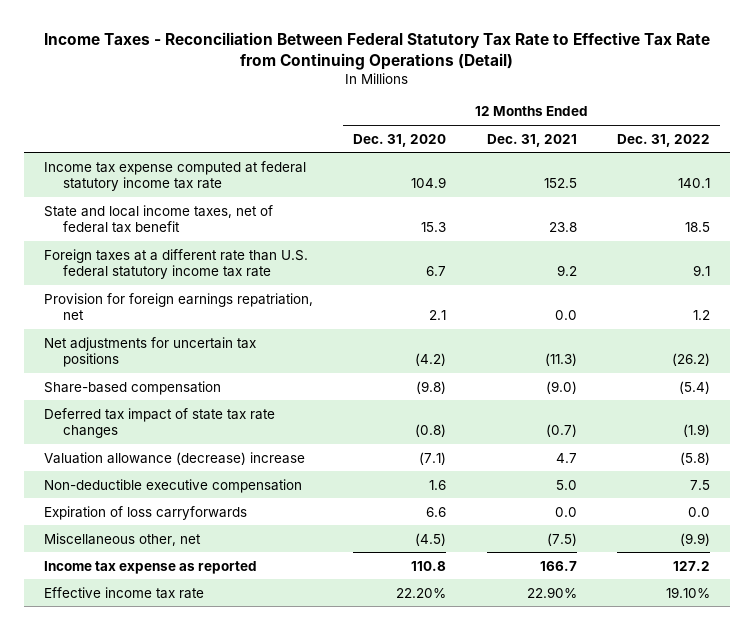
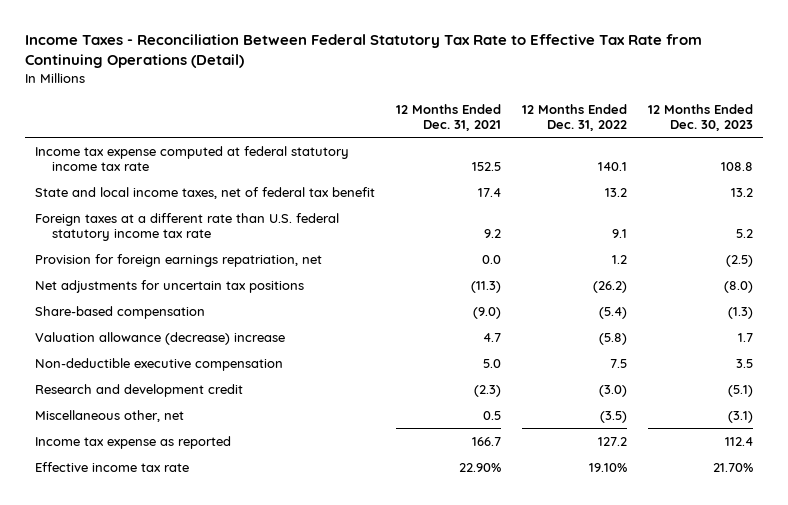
- | 12 Months Ended Dec. 31, 2020 | 12 Months Ended Dec. 31, 2021 | 12 Months Ended Dec. 31, 2022
+ | 12 Months Ended Dec. 31, 2021 | 12 Months Ended Dec. 31, 2022 | 12 Months Ended Dec. 30, 2023
- State and local income taxes, net of federal tax benefit | 15.3 | 23.8 | 18.5
+ State and local income taxes, net of federal tax benefit | 17.4 | 13.2 | 13.2
- Deferred tax impact of state tax rate changes | (0.8) | (0.7) | (1.9)
- Expiration of loss carryforwards | 6.6 | 0.0 | 0.0
- Miscellaneous other, net | (4.5) | (7.5) | (9.9)
+ Research and development credit | (2.3) | (3.0) | (5.1)
+ Miscellaneous other, net | 0.5 | (3.5) | (3.1)

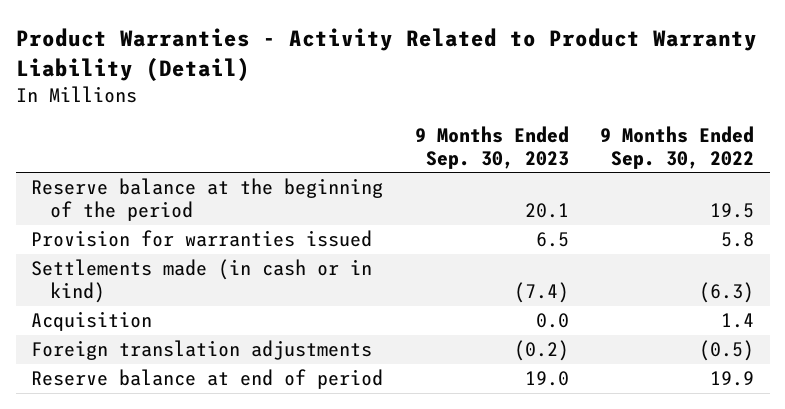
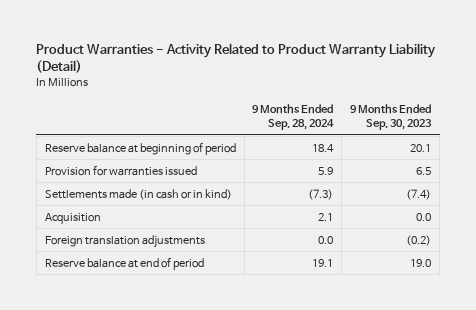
- | 9 Months Ended Sep. 30, 2023 | 9 Months Ended Sep. 30, 2022
+ | 9 Months Ended Sep. 28, 2024 | 9 Months Ended Sep. 30, 2023
- Reserve balance at the beginning of the period | 20.1 | 19.5
+ Reserve balance at beginning of period | 18.4 | 20.1

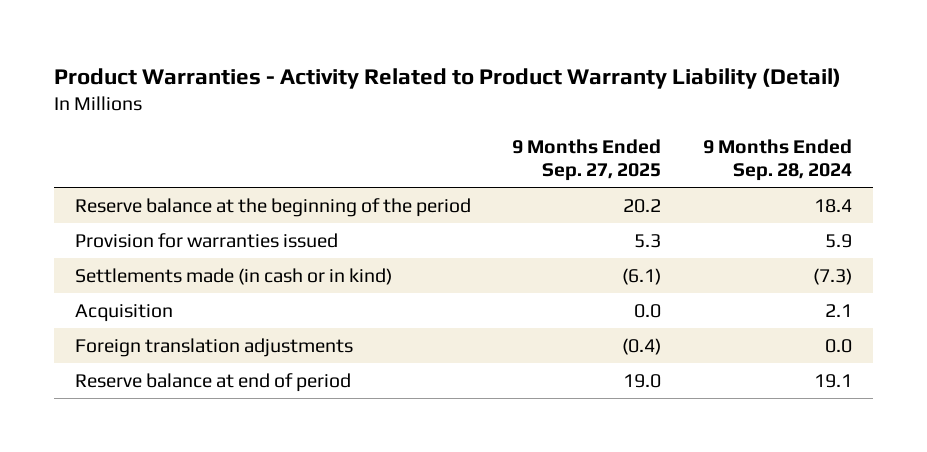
- | 9 Months Ended Sep. 28, 2024 | 9 Months Ended Sep. 30, 2023
+ | 9 Months Ended Sep. 27, 2025 | 9 Months Ended Sep. 28, 2024
- Reserve balance at beginning of period | 18.4 | 20.1
+ Reserve balance at the beginning of the period | 20.2 | 18.4

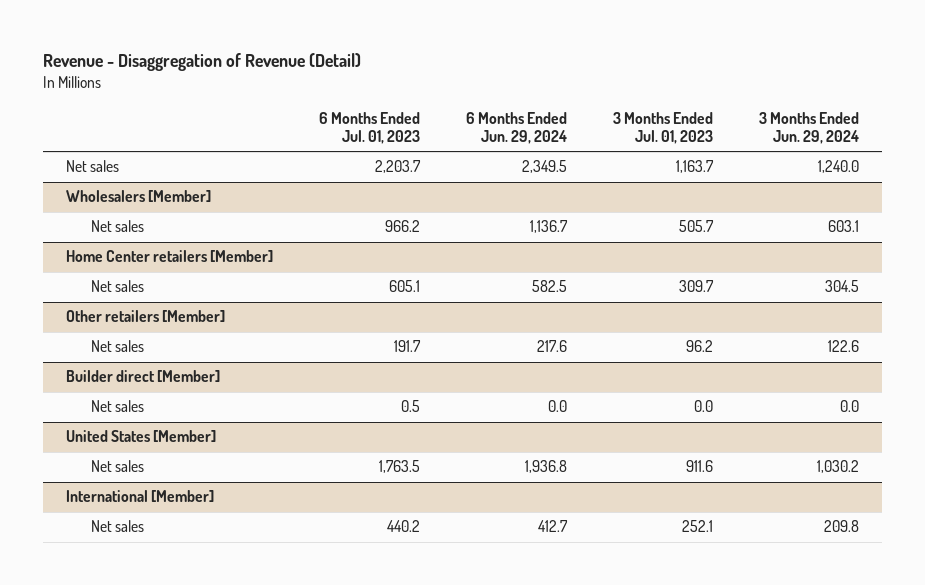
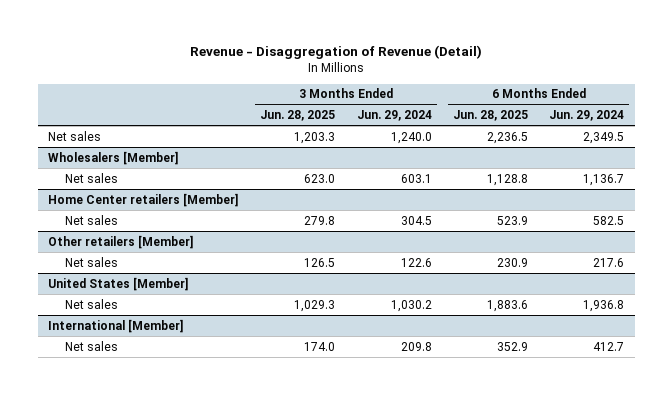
- | 6 Months Ended Jul. 01, 2023 | 6 Months Ended Jun. 29, 2024 | 3 Months Ended Jul. 01, 2023 | 3 Months Ended Jun. 29, 2024
+ | 3 Months Ended Jun. 28, 2025 | 3 Months Ended Jun. 29, 2024 | 6 Months Ended Jun. 28, 2025 | 6 Months Ended Jun. 29, 2024
- Builder direct [Member]
- Net sales | 0.5 | 0.0 | 0.0 | 0.0

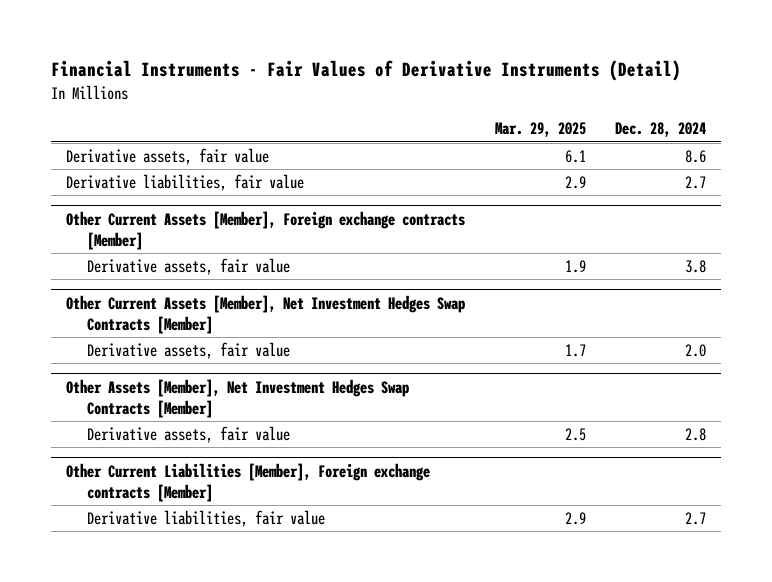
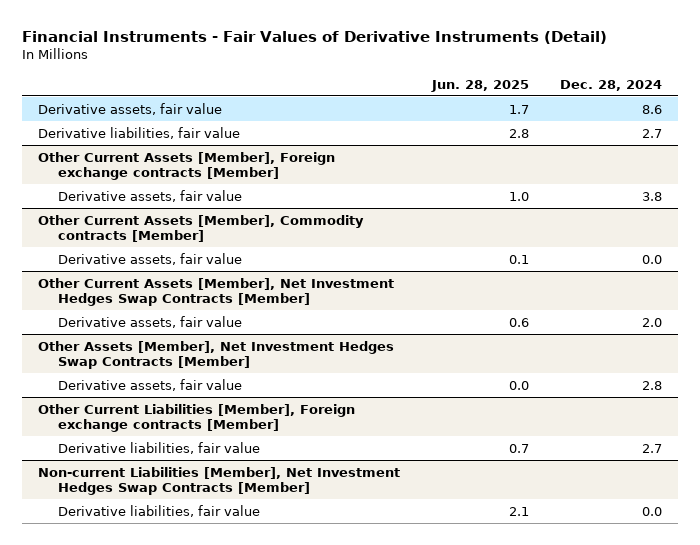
- | Mar. 29, 2025 | Dec. 28, 2024
+ | Jun. 28, 2025 | Dec. 28, 2024
+ Other Current Assets [Member], Commodity contracts [Member]
+ Derivative assets, fair value | 0.1 | 0.0
+ Non-current Liabilities [Member], Net Investment Hedges Swap Contracts [Member]
+ Derivative liabilities, fair value | 2.1 | 0.0

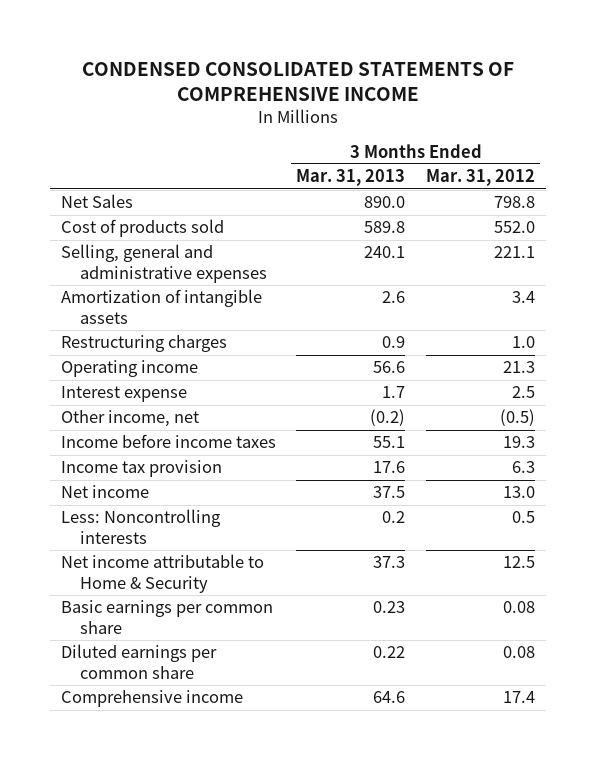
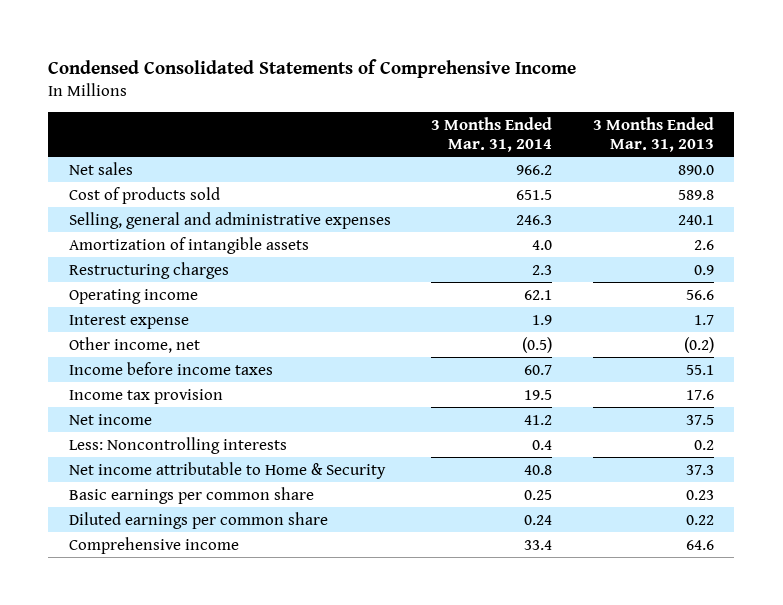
- CONDENSED CONSOLIDATED STATEMENTS OF COMPREHENSIVE INCOME
+ Condensed Consolidated Statements of Comprehensive Income
- | 3 Months Ended Mar. 31, 2013 | 3 Months Ended Mar. 31, 2012
+ | 3 Months Ended Mar. 31, 2014 | 3 Months Ended Mar. 31, 2013
- Net Sales | 890.0 | 798.8
+ Net sales | 966.2 | 890.0

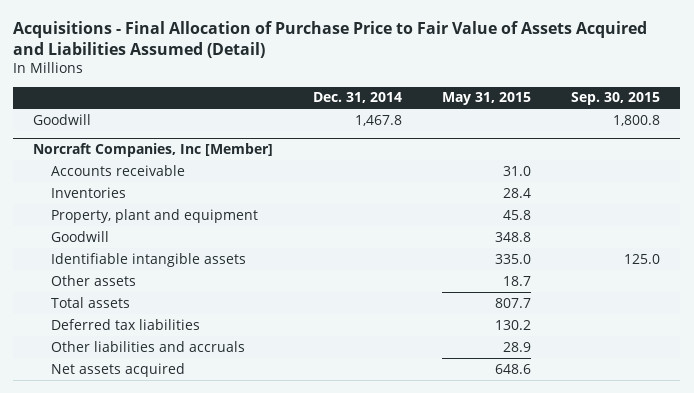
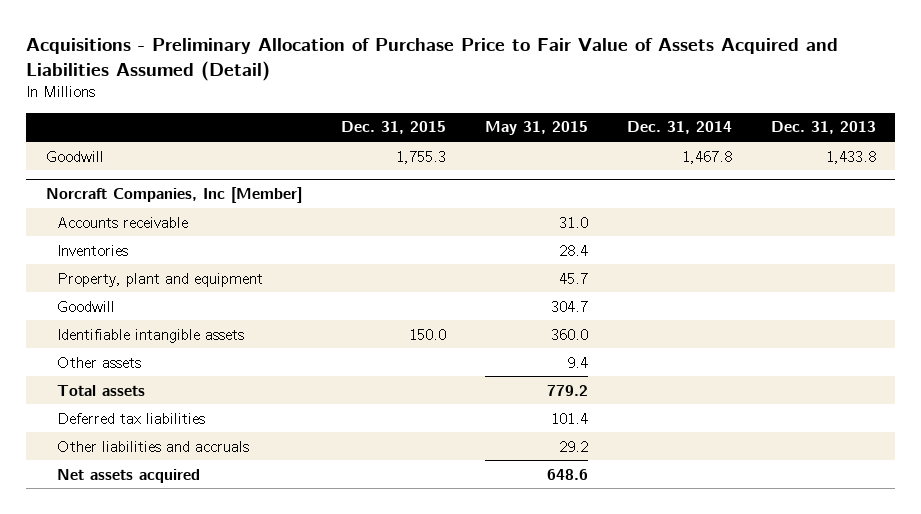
- Acquisitions - Final Allocation of Purchase Price to Fair Value of Assets Acquired and Liabilities Assumed (Detail)
+ Acquisitions - Preliminary Allocation of Purchase Price to Fair Value of Assets Acquired and Liabilities Assumed (Detail)
- | Dec. 31, 2014 | May 31, 2015 | Sep. 30, 2015
+ | Dec. 31, 2015 | May 31, 2015 | Dec. 31, 2014 | Dec. 31, 2013
@ Norcraft Companies, Inc [Member]
- Property, plant and equipment | | 45.8 |
- Goodwill | | 348.8 |
- Identifiable intangible assets | | 335.0 | 125.0
- Other assets | | 18.7 |
- Total assets | | 807.7 |
- Deferred tax liabilities | | 130.2 |
- Other liabilities and accruals | | 28.9 |
+ Property, plant and equipment | | 45.7 | |
+ Goodwill | | 304.7 | |
+ Identifiable intangible assets | 150.0 | 360.0 | |
+ Other assets | | 9.4 | |
+ Total assets | | 779.2 | |
+ Deferred tax liabilities | | 101.4 | |
+ Other liabilities and accruals | | 29.2 | |

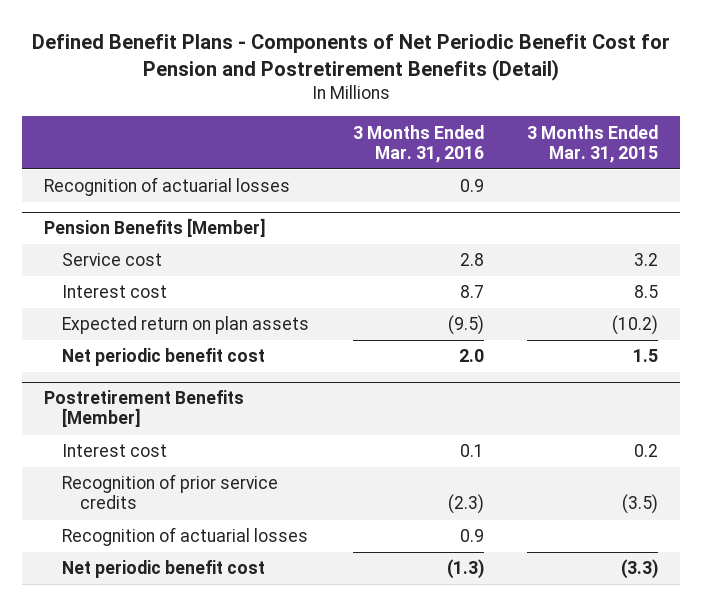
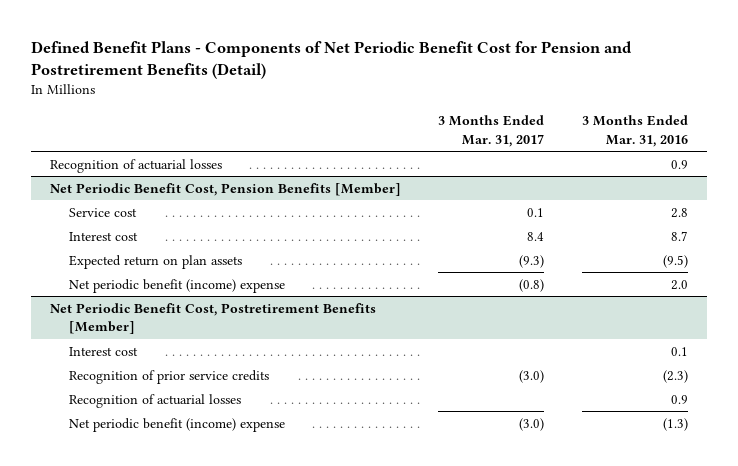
- | 3 Months Ended Mar. 31, 2016 | 3 Months Ended Mar. 31, 2015
+ | 3 Months Ended Mar. 31, 2017 | 3 Months Ended Mar. 31, 2016
- Pension Benefits [Member]
+ Net Periodic Benefit Cost, Pension Benefits [Member]
- Net periodic benefit cost | 2.0 | 1.5
- Postretirement Benefits [Member]
+ Net periodic benefit (income) expense | (0.8) | 2.0
+ Net Periodic Benefit Cost, Postretirement Benefits [Member]
- Net periodic benefit cost | (1.3) | (3.3)
+ Net periodic benefit (income) expense | (3.0) | (1.3)

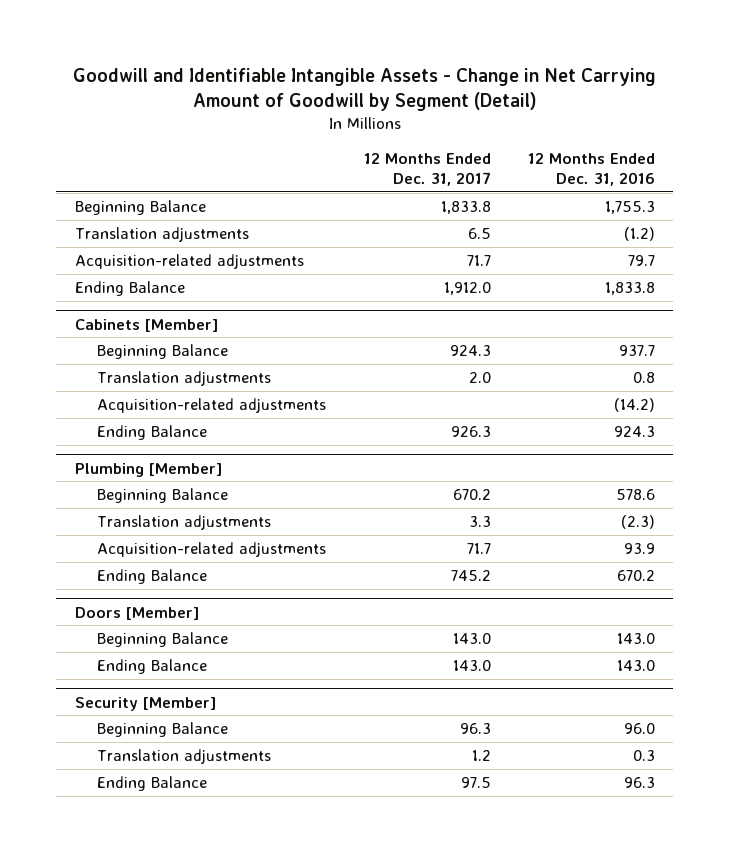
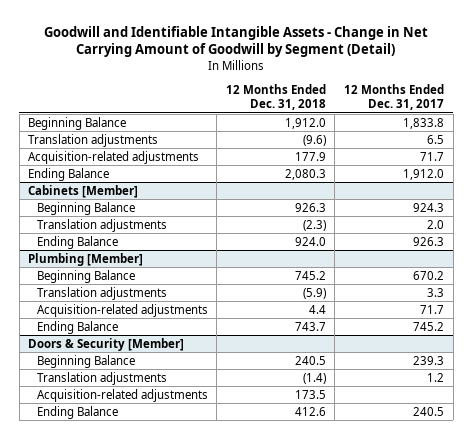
- | 12 Months Ended Dec. 31, 2017 | 12 Months Ended Dec. 31, 2016
+ | 12 Months Ended Dec. 31, 2018 | 12 Months Ended Dec. 31, 2017
@ Cabinets [Member]
- Acquisition-related adjustments | | (14.2)
- Doors [Member]
- Beginning Balance | 143.0 | 143.0
- Ending Balance | 143.0 | 143.0
- Security [Member]
- Beginning Balance | 96.3 | 96.0
+ Doors & Security [Member]
+ Beginning Balance | 240.5 | 239.3
- Ending Balance | 97.5 | 96.3
+ Acquisition-related adjustments | 173.5 |
+ Ending Balance | 412.6 | 240.5

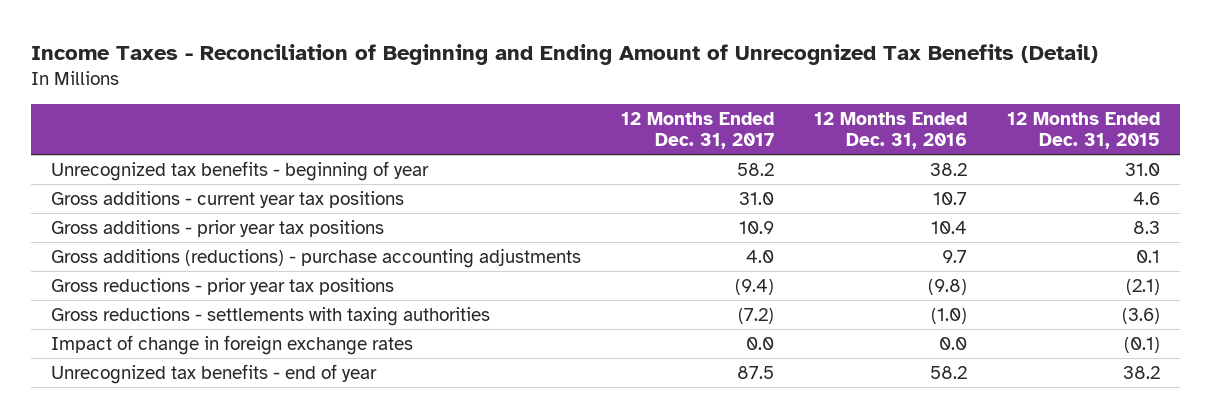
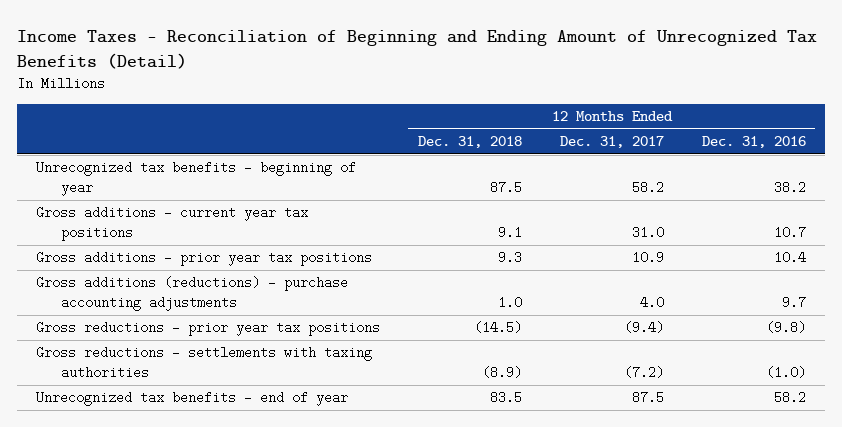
- | 12 Months Ended Dec. 31, 2017 | 12 Months Ended Dec. 31, 2016 | 12 Months Ended Dec. 31, 2015
+ | 12 Months Ended Dec. 31, 2018 | 12 Months Ended Dec. 31, 2017 | 12 Months Ended Dec. 31, 2016
- Impact of change in foreign exchange rates | 0.0 | 0.0 | (0.1)

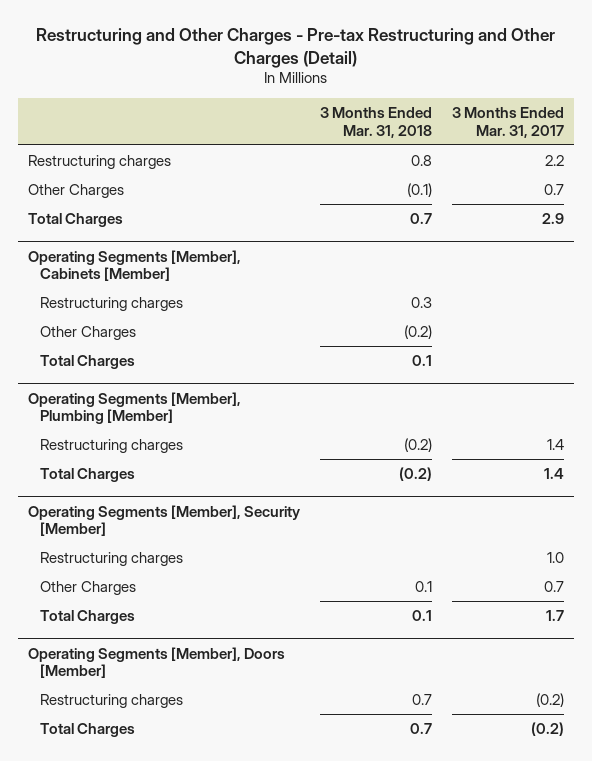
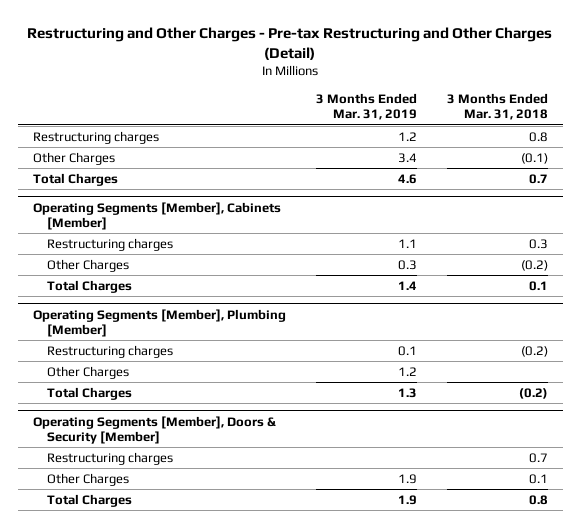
- | 3 Months Ended Mar. 31, 2018 | 3 Months Ended Mar. 31, 2017
+ | 3 Months Ended Mar. 31, 2019 | 3 Months Ended Mar. 31, 2018
@ Operating Segments [Member], Plumbing [Member]
+ Other Charges | 1.2 |
- Operating Segments [Member], Security [Member]
- Restructuring charges | | 1.0
- Other Charges | 0.1 | 0.7
- Total Charges | 0.1 | 1.7
- Operating Segments [Member], Doors [Member]
+ Operating Segments [Member], Doors & Security [Member]
- Total Charges | 0.7 | (0.2)
+ Other Charges | 1.9 | 0.1
+ Total Charges | 1.9 | 0.8

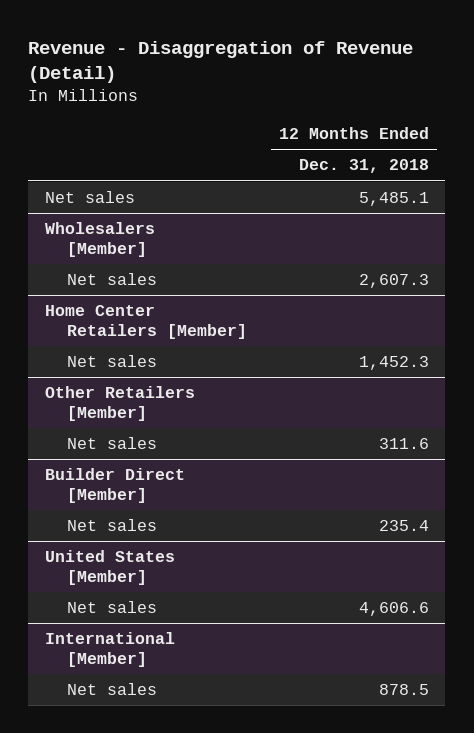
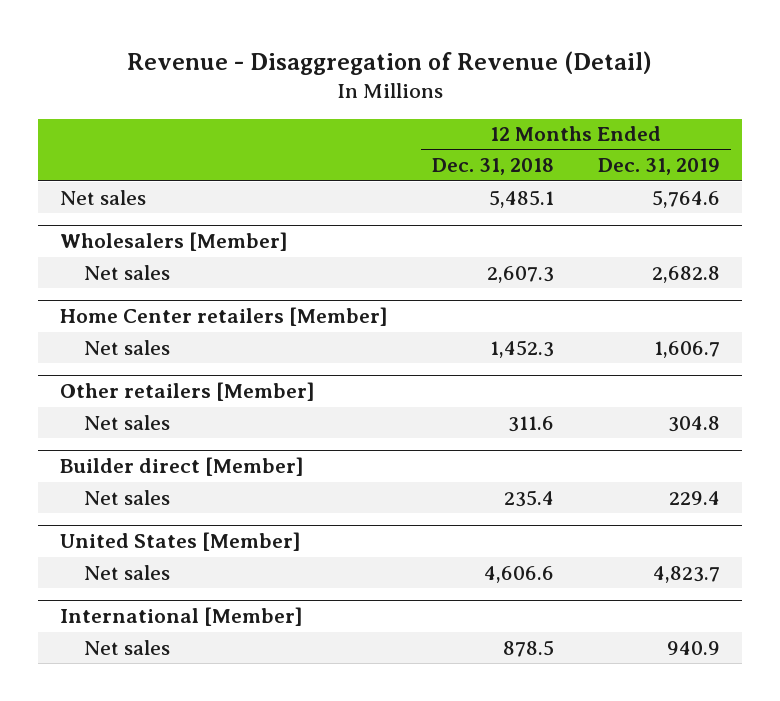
- | 12 Months Ended Dec. 31, 2018
+ | 12 Months Ended Dec. 31, 2018 | 12 Months Ended Dec. 31, 2019
- Home Center Retailers [Member]
+ Home Center retailers [Member]
- Other Retailers [Member]
+ Other retailers [Member]
- Builder Direct [Member]
+ Builder direct [Member]

